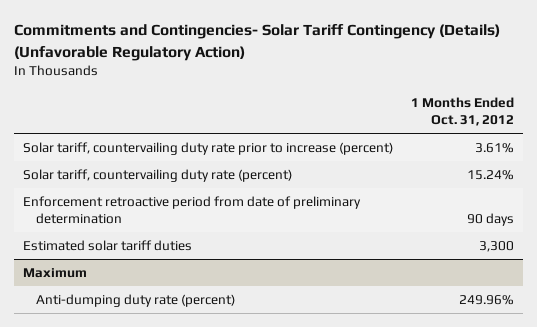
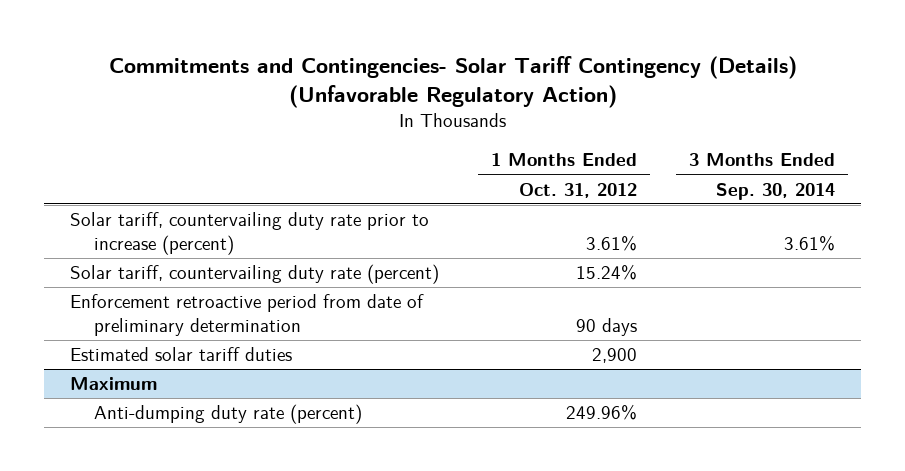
- | 1 Months Ended Oct. 31, 2012
+ | 1 Months Ended Oct. 31, 2012 | 3 Months Ended Sep. 30, 2014
- Estimated solar tariff duties | 3,300
+ Estimated solar tariff duties | 2,900 |

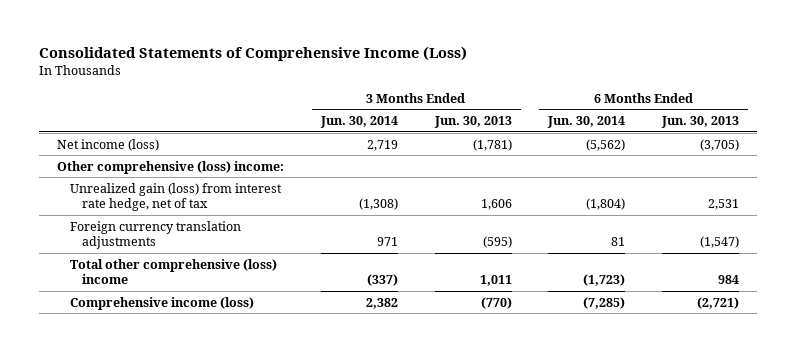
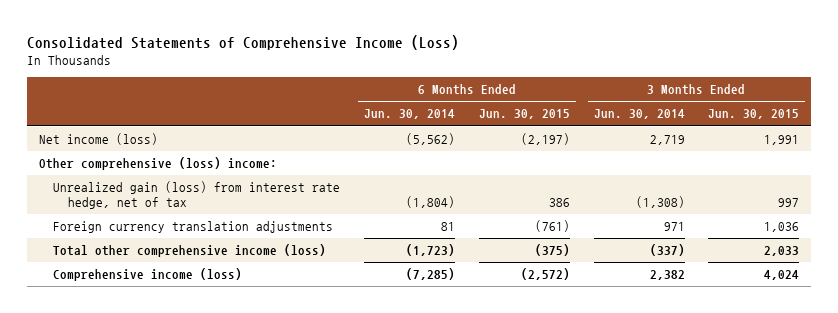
- | 3 Months Ended Jun. 30, 2014 | 3 Months Ended Jun. 30, 2013 | 6 Months Ended Jun. 30, 2014 | 6 Months Ended Jun. 30, 2013
+ | 6 Months Ended Jun. 30, 2014 | 6 Months Ended Jun. 30, 2015 | 3 Months Ended Jun. 30, 2014 | 3 Months Ended Jun. 30, 2015
- Total other comprehensive (loss) income | (337) | 1,011 | (1,723) | 984
+ Total other comprehensive income (loss) | (1,723) | (375) | (337) | 2,033

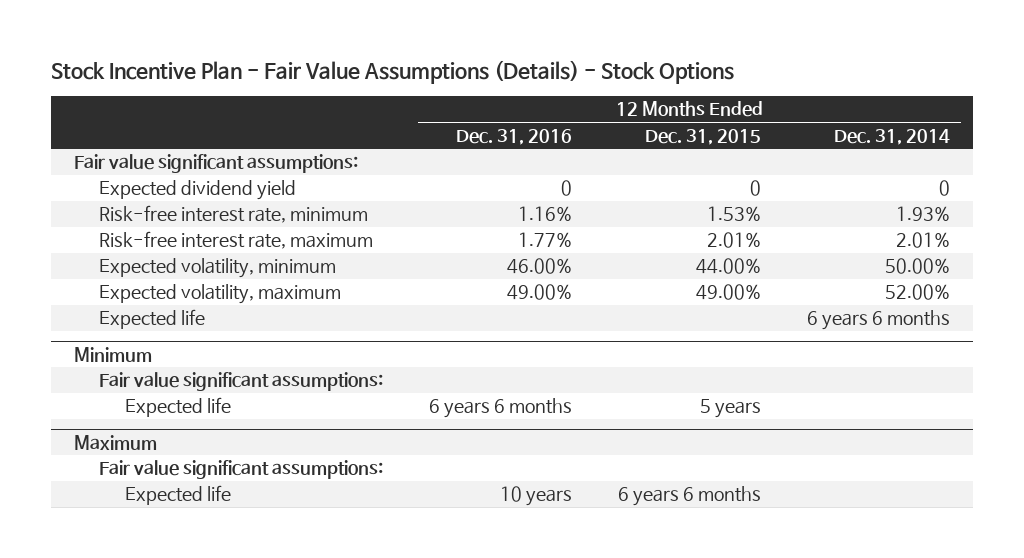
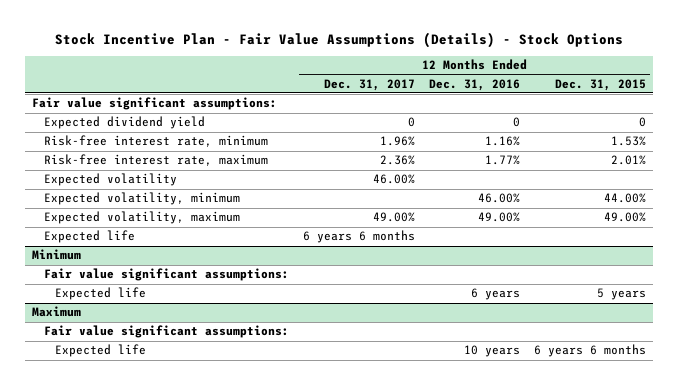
- | 12 Months Ended Dec. 31, 2016 | 12 Months Ended Dec. 31, 2015 | 12 Months Ended Dec. 31, 2014
+ | 12 Months Ended Dec. 31, 2017 | 12 Months Ended Dec. 31, 2016 | 12 Months Ended Dec. 31, 2015
+ Expected volatility | 46.00% | |
@ Minimum
- Expected life | 6 years 6 months | 5 years |
+ Expected life | | 6 years | 5 years

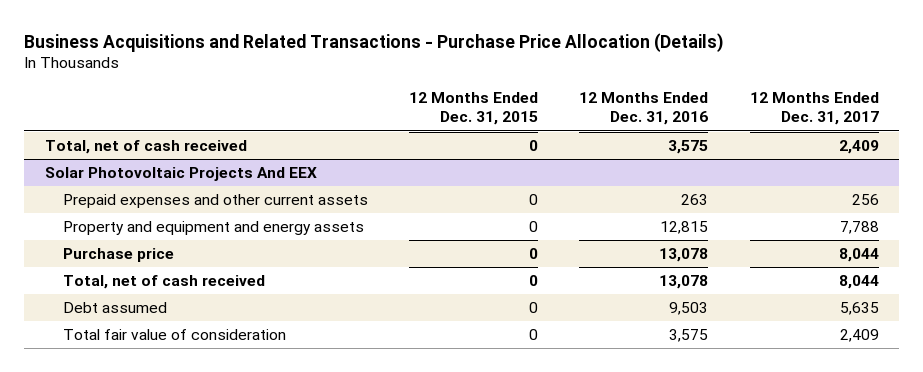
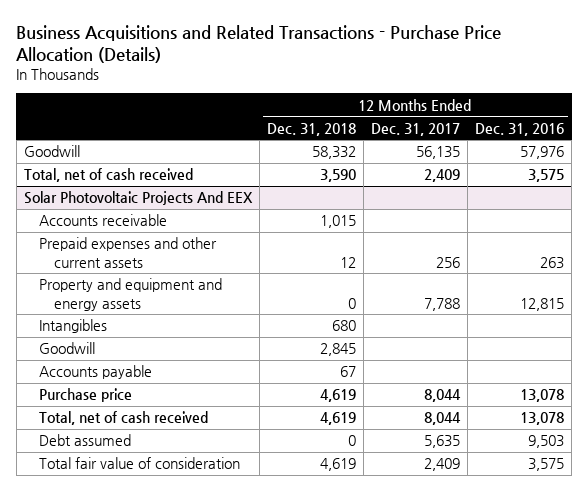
- | 12 Months Ended Dec. 31, 2015 | 12 Months Ended Dec. 31, 2016 | 12 Months Ended Dec. 31, 2017
+ | 12 Months Ended Dec. 31, 2018 | 12 Months Ended Dec. 31, 2017 | 12 Months Ended Dec. 31, 2016
+ Goodwill | 58,332 | 56,135 | 57,976
@ Solar Photovoltaic Projects And EEX
+ Accounts receivable | 1,015 | |
+ Intangibles | 680 | |
+ Goodwill | 2,845 | |
+ Accounts payable | 67 | |

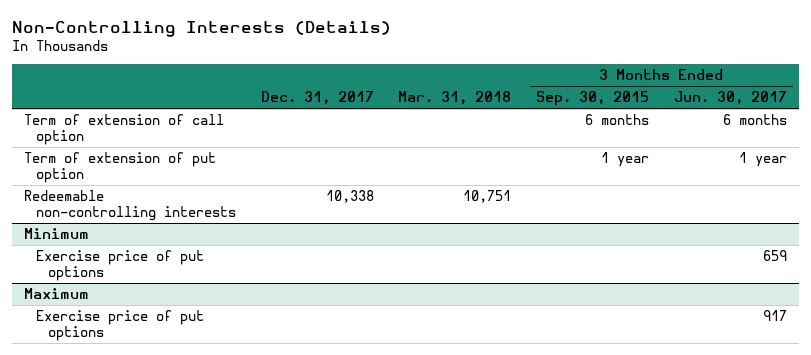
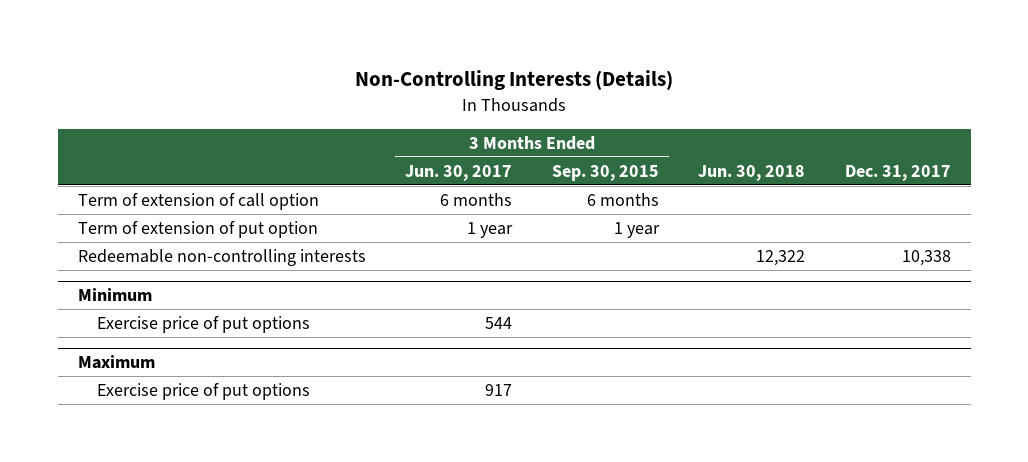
- | Dec. 31, 2017 | Mar. 31, 2018 | 3 Months Ended Sep. 30, 2015 | 3 Months Ended Jun. 30, 2017
+ | 3 Months Ended Jun. 30, 2017 | 3 Months Ended Sep. 30, 2015 | Jun. 30, 2018 | Dec. 31, 2017
@ Minimum
- Exercise price of put options | | | | 659
+ Exercise price of put options | 544 | | |

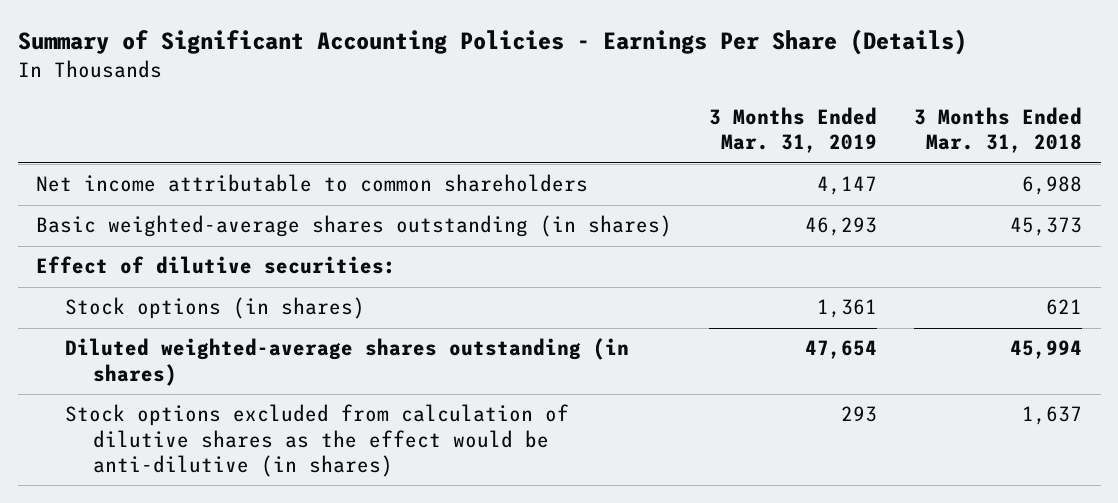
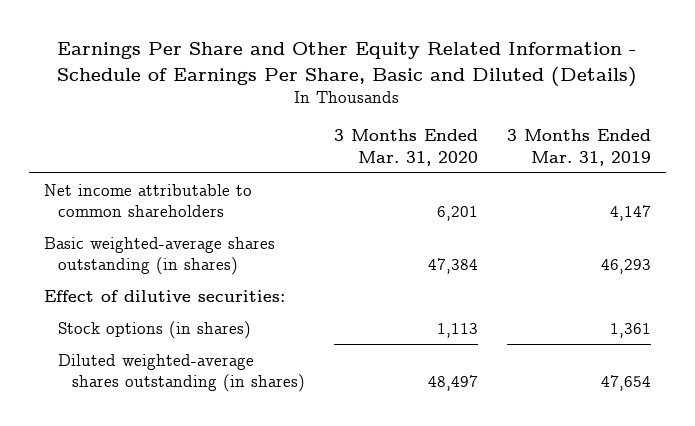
- Summary of Significant Accounting Policies - Earnings Per Share (Details)
+ Earnings Per Share and Other Equity Related Information - Schedule of Earnings Per Share, Basic and Diluted (Details)
- | 3 Months Ended Mar. 31, 2019 | 3 Months Ended Mar. 31, 2018
+ | 3 Months Ended Mar. 31, 2020 | 3 Months Ended Mar. 31, 2019
- Stock options excluded from calculation of dilutive shares as the effect would be anti-dilutive (in shares) | 293 | 1,637

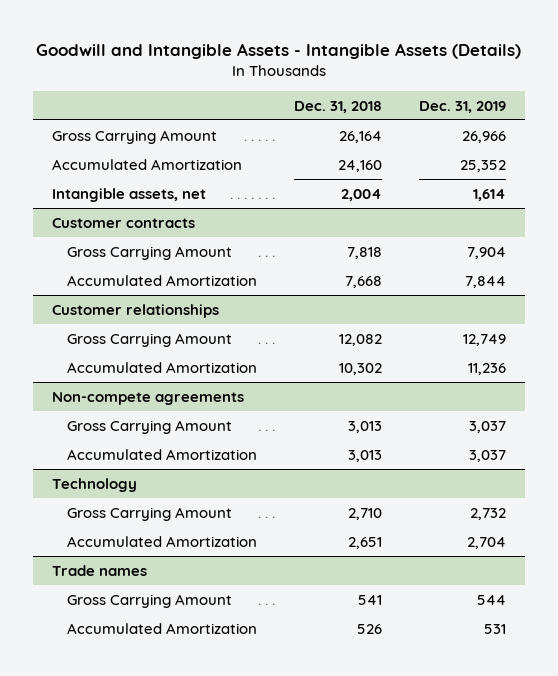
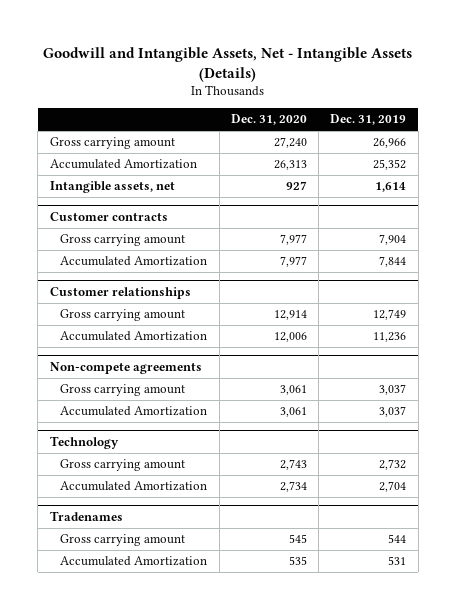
- Goodwill and Intangible Assets - Intangible Assets (Details)
+ Goodwill and Intangible Assets, Net - Intangible Assets (Details)
- | Dec. 31, 2018 | Dec. 31, 2019
+ | Dec. 31, 2020 | Dec. 31, 2019
- Gross Carrying Amount | 26,164 | 26,966
+ Gross carrying amount | 27,240 | 26,966
@ Customer contracts
- Gross Carrying Amount | 7,818 | 7,904
+ Gross carrying amount | 7,977 | 7,904
@ Customer relationships
- Gross Carrying Amount | 12,082 | 12,749
+ Gross carrying amount | 12,914 | 12,749
@ Non-compete agreements
- Gross Carrying Amount | 3,013 | 3,037
+ Gross carrying amount | 3,061 | 3,037
@ Technology
- Gross Carrying Amount | 2,710 | 2,732
+ Gross carrying amount | 2,743 | 2,732
- Trade names
- Gross Carrying Amount | 541 | 544
+ Tradenames
+ Gross carrying amount | 545 | 544

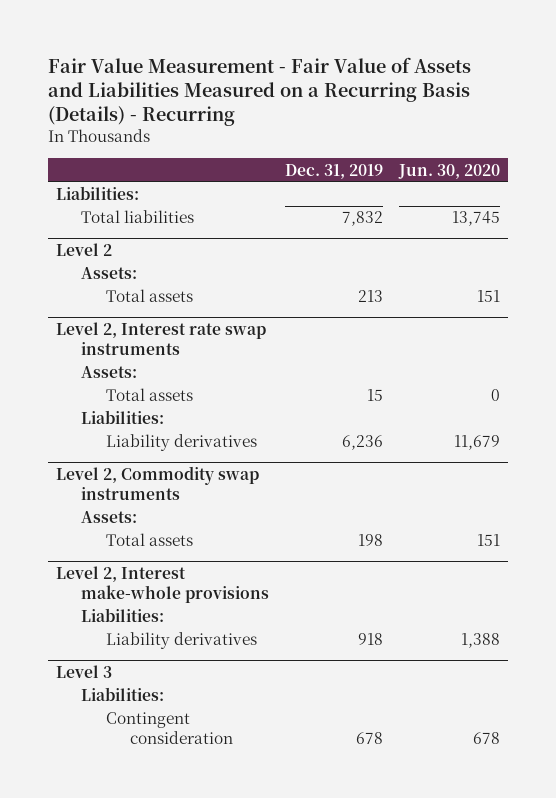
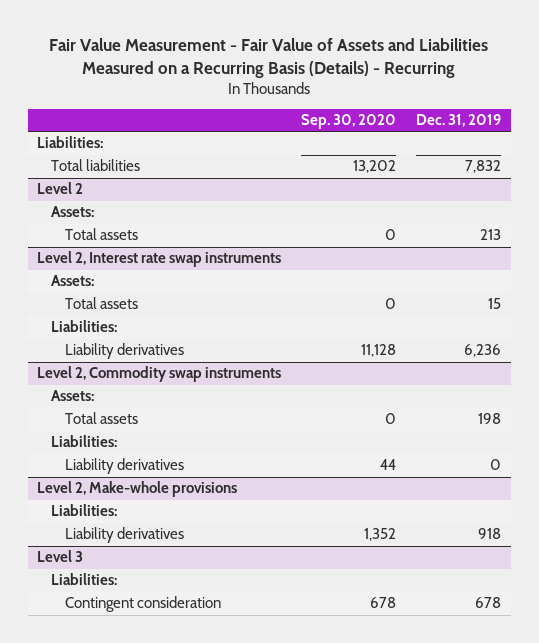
- | Dec. 31, 2019 | Jun. 30, 2020
+ | Sep. 30, 2020 | Dec. 31, 2019
- Level 2, Interest make-whole provisions
@ Level 2, Commodity swap instruments
+ Liability derivatives | 44 | 0
+ Level 2, Make-whole provisions
+ Liabilities:

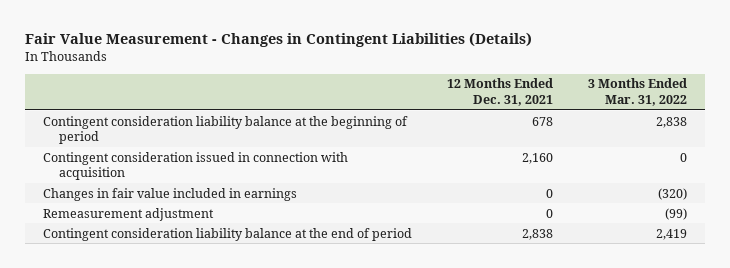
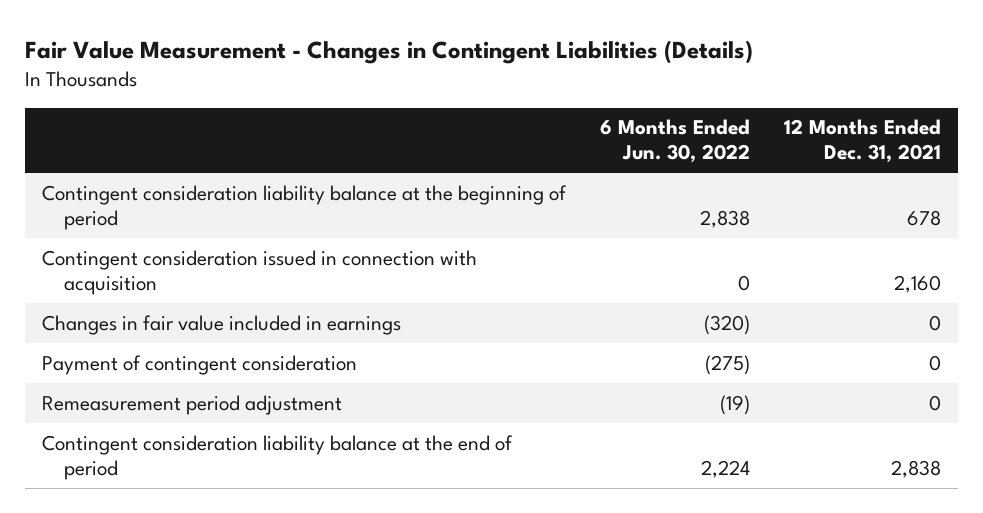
- | 12 Months Ended Dec. 31, 2021 | 3 Months Ended Mar. 31, 2022
+ | 6 Months Ended Jun. 30, 2022 | 12 Months Ended Dec. 31, 2021
- Remeasurement adjustment | 0 | (99)
+ Payment of contingent consideration | (275) | 0
+ Remeasurement period adjustment | (19) | 0

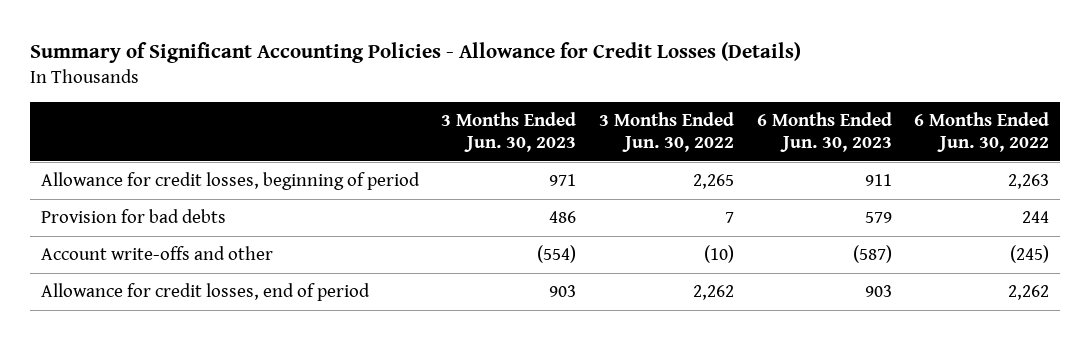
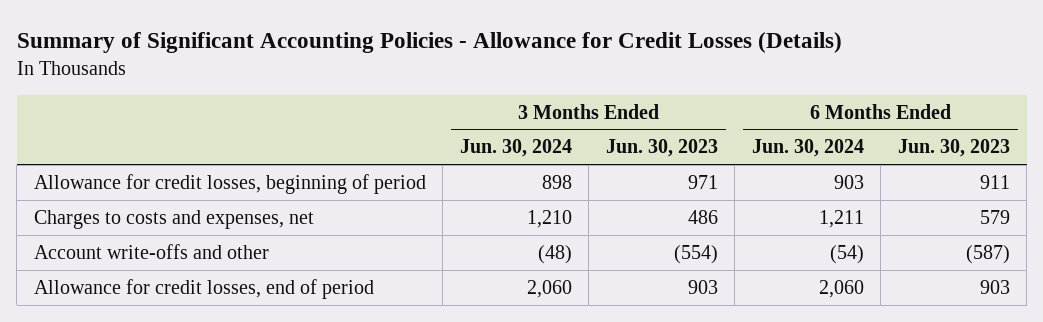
- | 3 Months Ended Jun. 30, 2023 | 3 Months Ended Jun. 30, 2022 | 6 Months Ended Jun. 30, 2023 | 6 Months Ended Jun. 30, 2022
+ | 3 Months Ended Jun. 30, 2024 | 3 Months Ended Jun. 30, 2023 | 6 Months Ended Jun. 30, 2024 | 6 Months Ended Jun. 30, 2023
- Provision for bad debts | 486 | 7 | 579 | 244
+ Charges to costs and expenses, net | 1,210 | 486 | 1,211 | 579

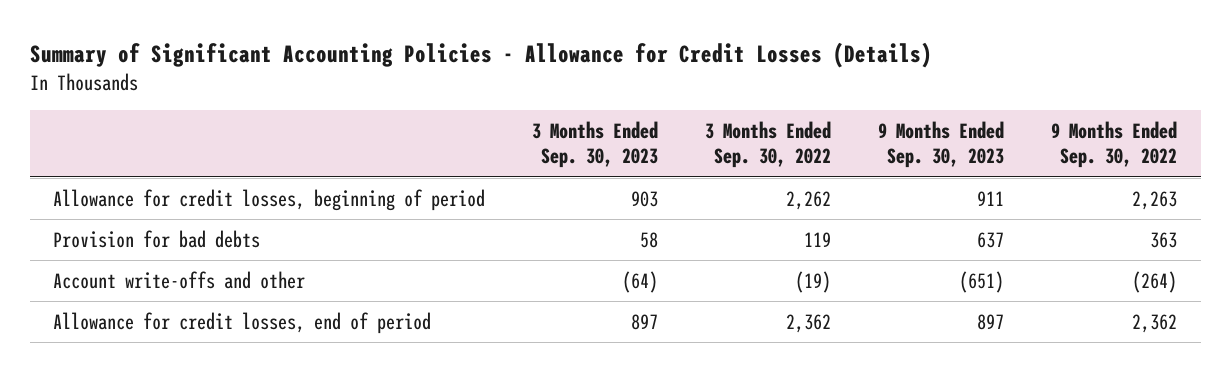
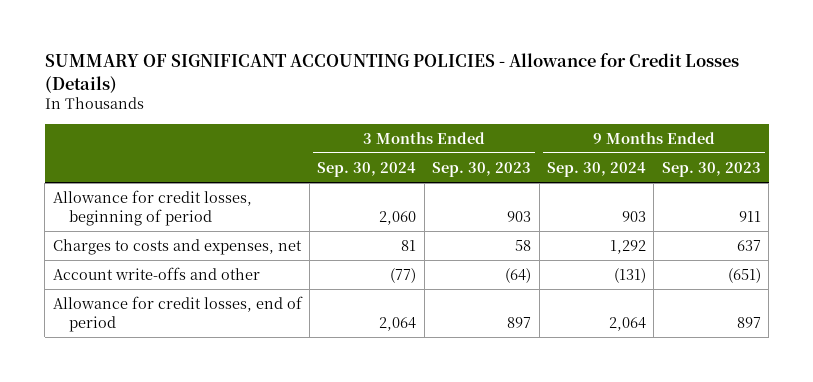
- Summary of Significant Accounting Policies - Allowance for Credit Losses (Details)
+ SUMMARY OF SIGNIFICANT ACCOUNTING POLICIES - Allowance for Credit Losses (Details)
- | 3 Months Ended Sep. 30, 2023 | 3 Months Ended Sep. 30, 2022 | 9 Months Ended Sep. 30, 2023 | 9 Months Ended Sep. 30, 2022
+ | 3 Months Ended Sep. 30, 2024 | 3 Months Ended Sep. 30, 2023 | 9 Months Ended Sep. 30, 2024 | 9 Months Ended Sep. 30, 2023
- Provision for bad debts | 58 | 119 | 637 | 363
+ Charges to costs and expenses, net | 81 | 58 | 1,292 | 637

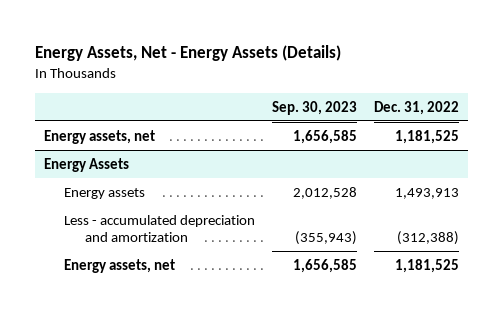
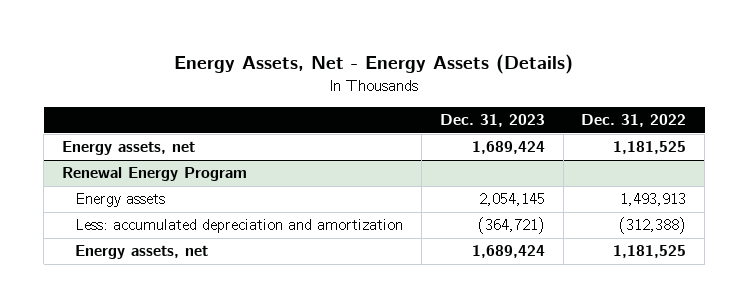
- | Sep. 30, 2023 | Dec. 31, 2022
+ | Dec. 31, 2023 | Dec. 31, 2022
- Energy Assets
+ Renewal Energy Program
- Less - accumulated depreciation and amortization | (355,943) | (312,388)
+ Less: accumulated depreciation and amortization | (364,721) | (312,388)

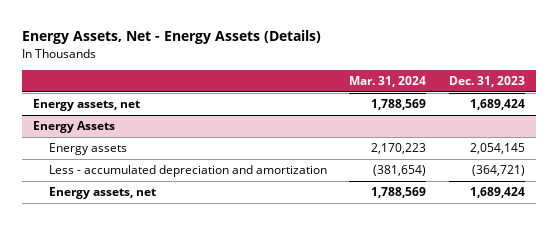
- | Dec. 31, 2023 | Dec. 31, 2022
+ | Mar. 31, 2024 | Dec. 31, 2023
- Renewal Energy Program
+ Energy Assets
- Less: accumulated depreciation and amortization | (364,721) | (312,388)
+ Less - accumulated depreciation and amortization | (381,654) | (364,721)

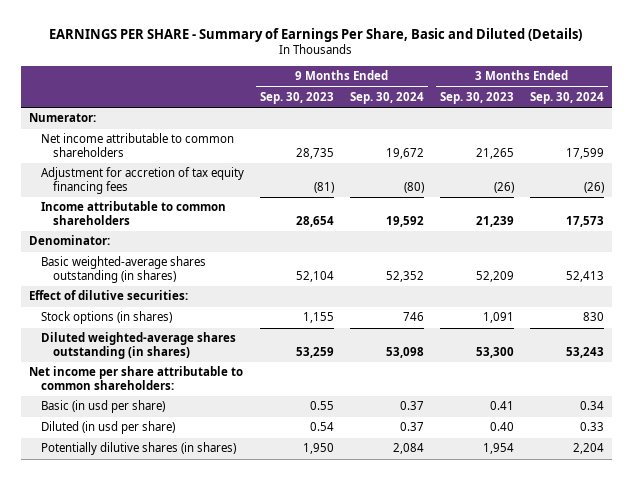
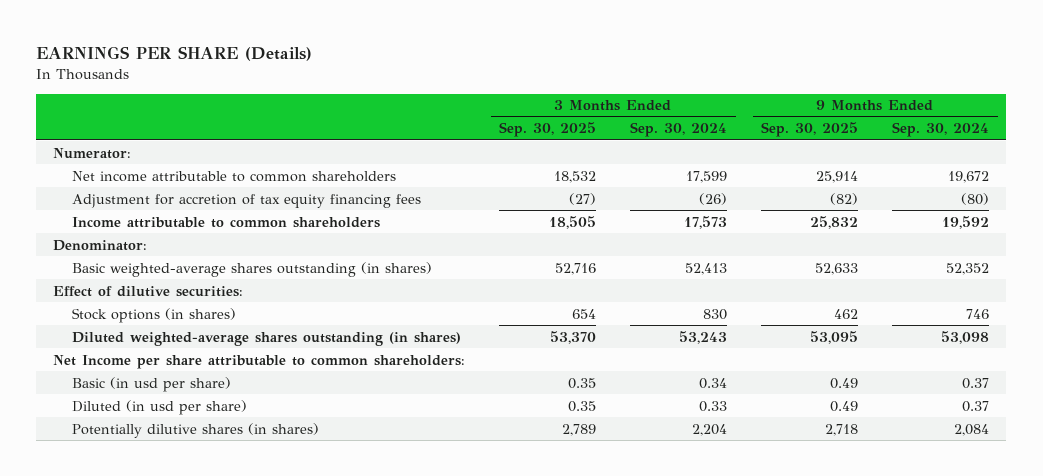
- EARNINGS PER SHARE - Summary of Earnings Per Share, Basic and Diluted (Details)
+ EARNINGS PER SHARE (Details)
- | 9 Months Ended Sep. 30, 2023 | 9 Months Ended Sep. 30, 2024 | 3 Months Ended Sep. 30, 2023 | 3 Months Ended Sep. 30, 2024
+ | 3 Months Ended Sep. 30, 2025 | 3 Months Ended Sep. 30, 2024 | 9 Months Ended Sep. 30, 2025 | 9 Months Ended Sep. 30, 2024
- Net income per share attributable to common shareholders:
+ Net Income per share attributable to common shareholders:

